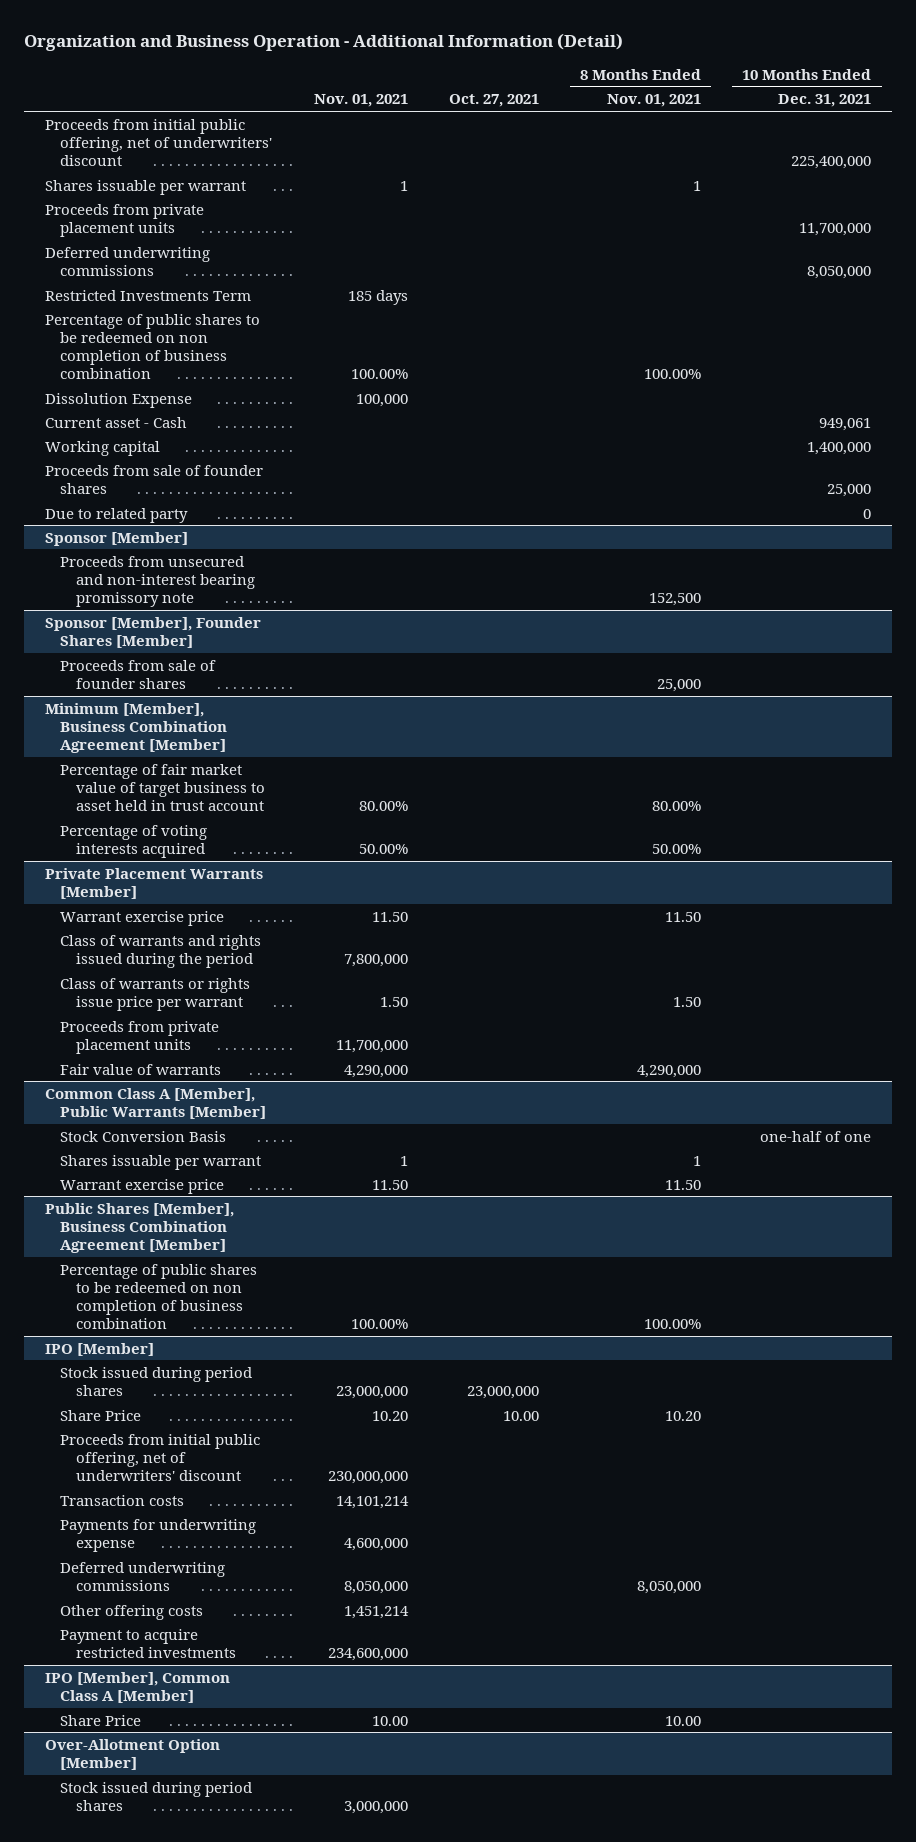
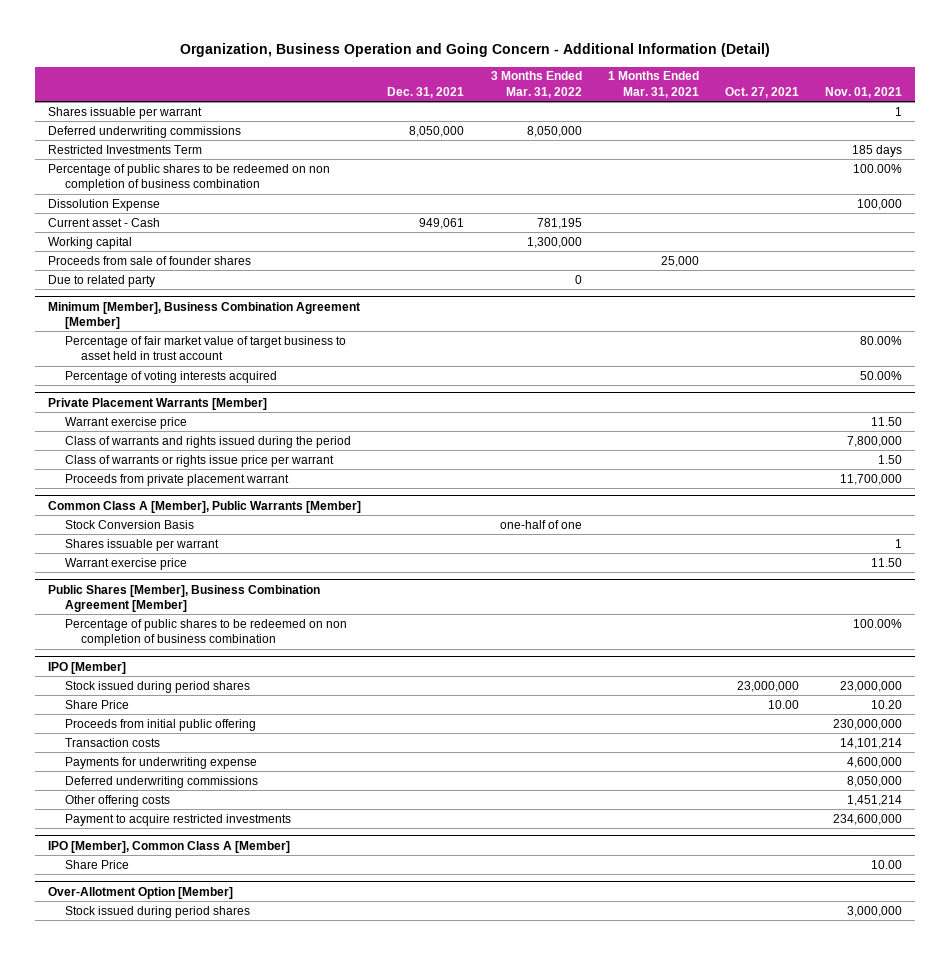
- Organization and Business Operation - Additional Information (Detail)
+ Organization, Business Operation and Going Concern - Additional Information (Detail)
- | Nov. 01, 2021 | Oct. 27, 2021 | 8 Months Ended Nov. 01, 2021 | 10 Months Ended Dec. 31, 2021
+ | Dec. 31, 2021 | 3 Months Ended Mar. 31, 2022 | 1 Months Ended Mar. 31, 2021 | Oct. 27, 2021 | Nov. 01, 2021
- Proceeds from initial public offering, net of underwriters' discount | | | | 225,400,000
- Proceeds from private placement units | | | | 11,700,000
- Sponsor [Member]
- Proceeds from unsecured and non-interest bearing promissory note | | | 152,500 |
- Sponsor [Member], Founder Shares [Member]
- Proceeds from sale of founder shares | | | 25,000 |
@ Private Placement Warrants [Member]
- Proceeds from private placement units | 11,700,000 | | |
- Fair value of warrants | 4,290,000 | | 4,290,000 |
+ Proceeds from private placement warrant | | | | | 11,700,000
@ IPO [Member]
- Proceeds from initial public offering, net of underwriters' discount | 230,000,000 | | |
+ Proceeds from initial public offering | | | | | 230,000,000

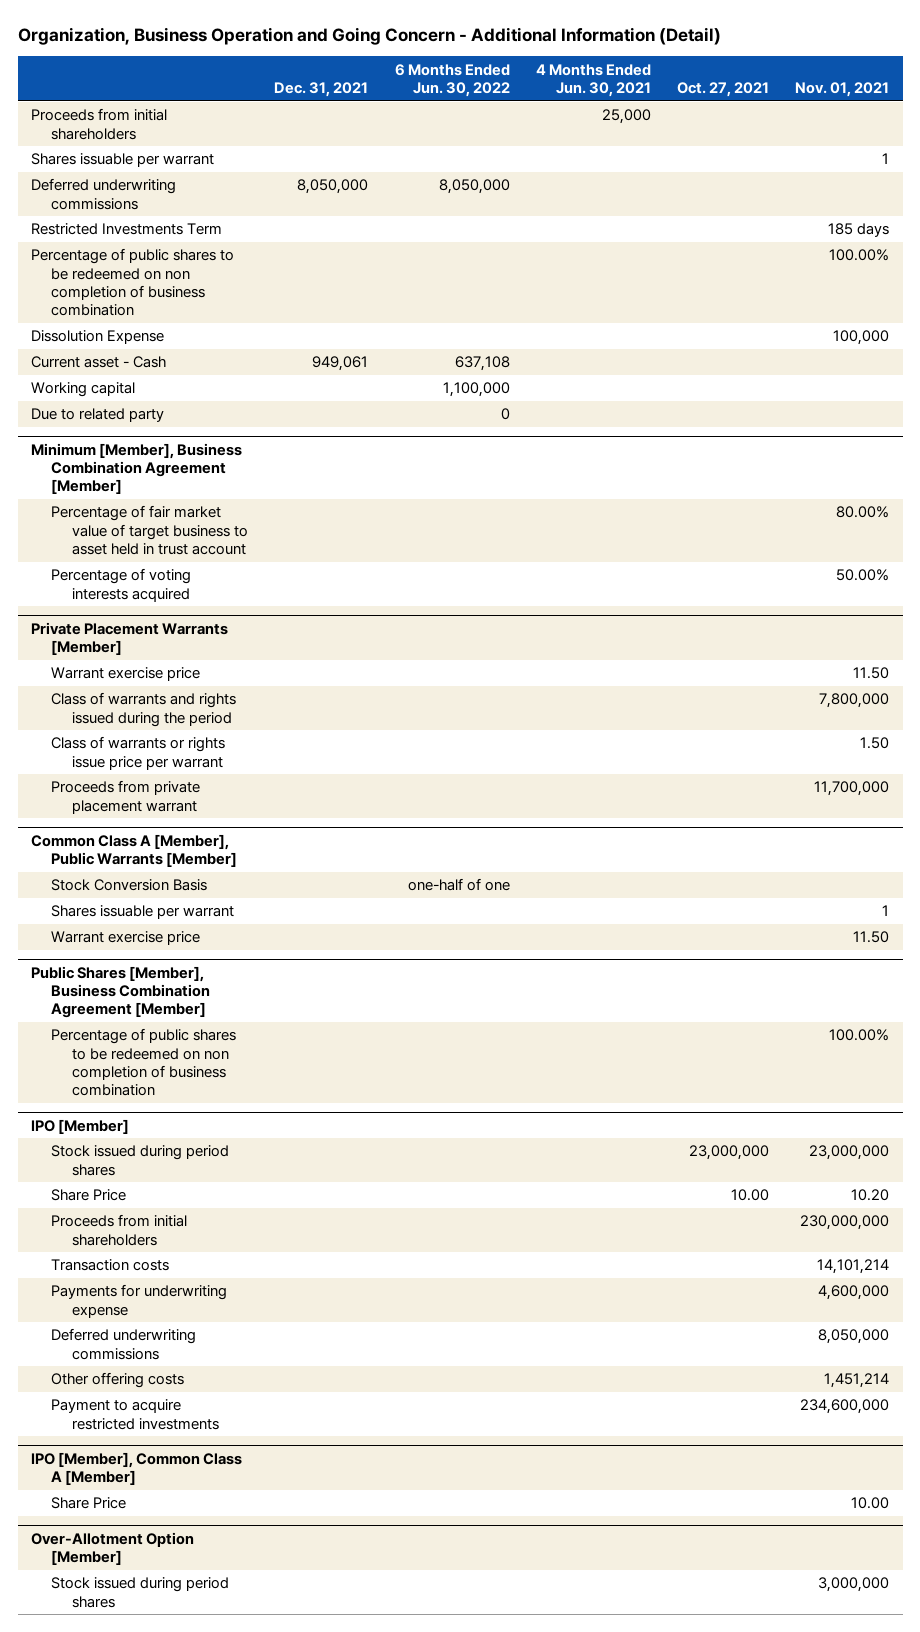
- | Dec. 31, 2021 | 3 Months Ended Mar. 31, 2022 | 1 Months Ended Mar. 31, 2021 | Oct. 27, 2021 | Nov. 01, 2021
+ | Dec. 31, 2021 | 6 Months Ended Jun. 30, 2022 | 4 Months Ended Jun. 30, 2021 | Oct. 27, 2021 | Nov. 01, 2021
+ Proceeds from initial shareholders | | | 25,000 | |
- Proceeds from sale of founder shares | | | 25,000 | |
@ IPO [Member]
- Proceeds from initial public offering | | | | | 230,000,000
+ Proceeds from initial shareholders | | | | | 230,000,000

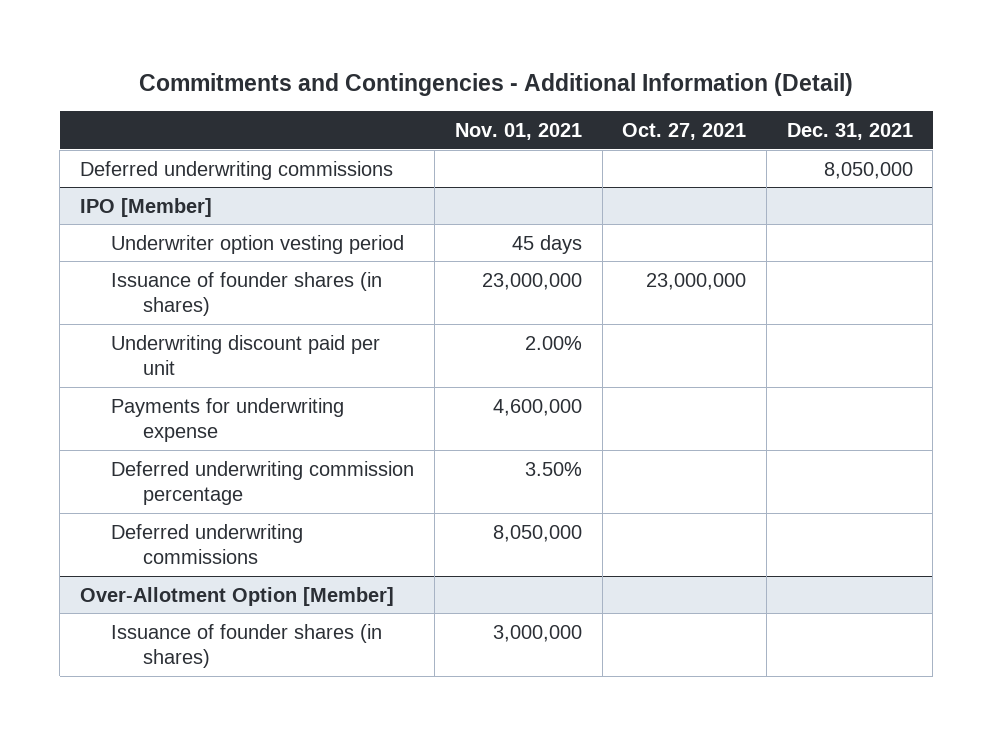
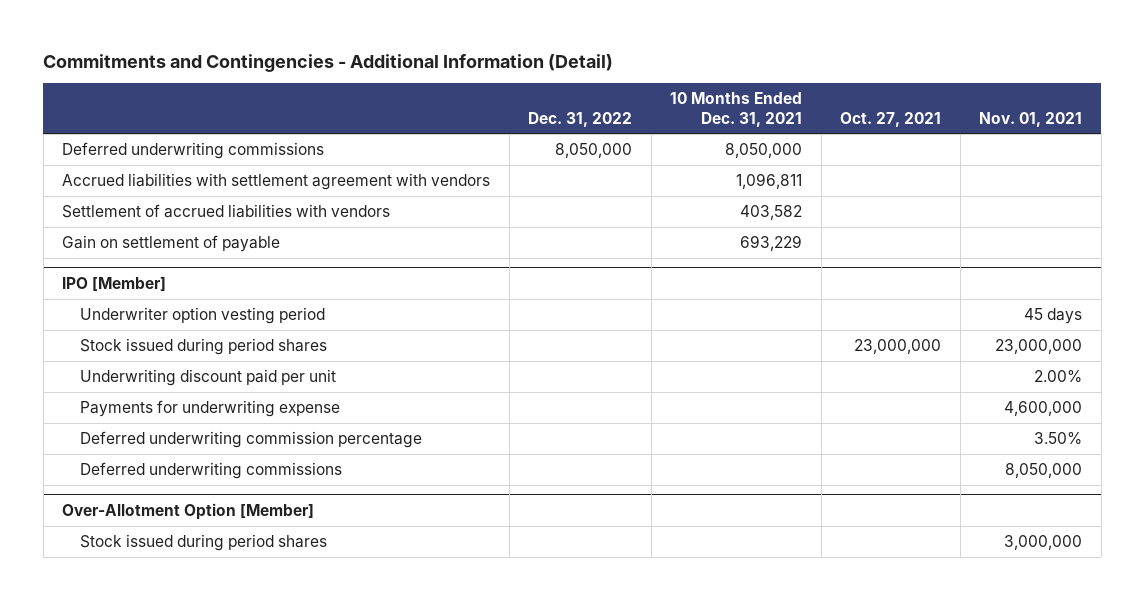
- | Nov. 01, 2021 | Oct. 27, 2021 | Dec. 31, 2021
+ | Dec. 31, 2022 | 10 Months Ended Dec. 31, 2021 | Oct. 27, 2021 | Nov. 01, 2021
+ Accrued liabilities with settlement agreement with vendors | | 1,096,811 | |
+ Settlement of accrued liabilities with vendors | | 403,582 | |
+ Gain on settlement of payable | | 693,229 | |
@ IPO [Member]
- Issuance of founder shares (in shares) | 23,000,000 | 23,000,000 |
+ Stock issued during period shares | | | 23,000,000 | 23,000,000
@ Over-Allotment Option [Member]
- Issuance of founder shares (in shares) | 3,000,000 | |
+ Stock issued during period shares | | | | 3,000,000

